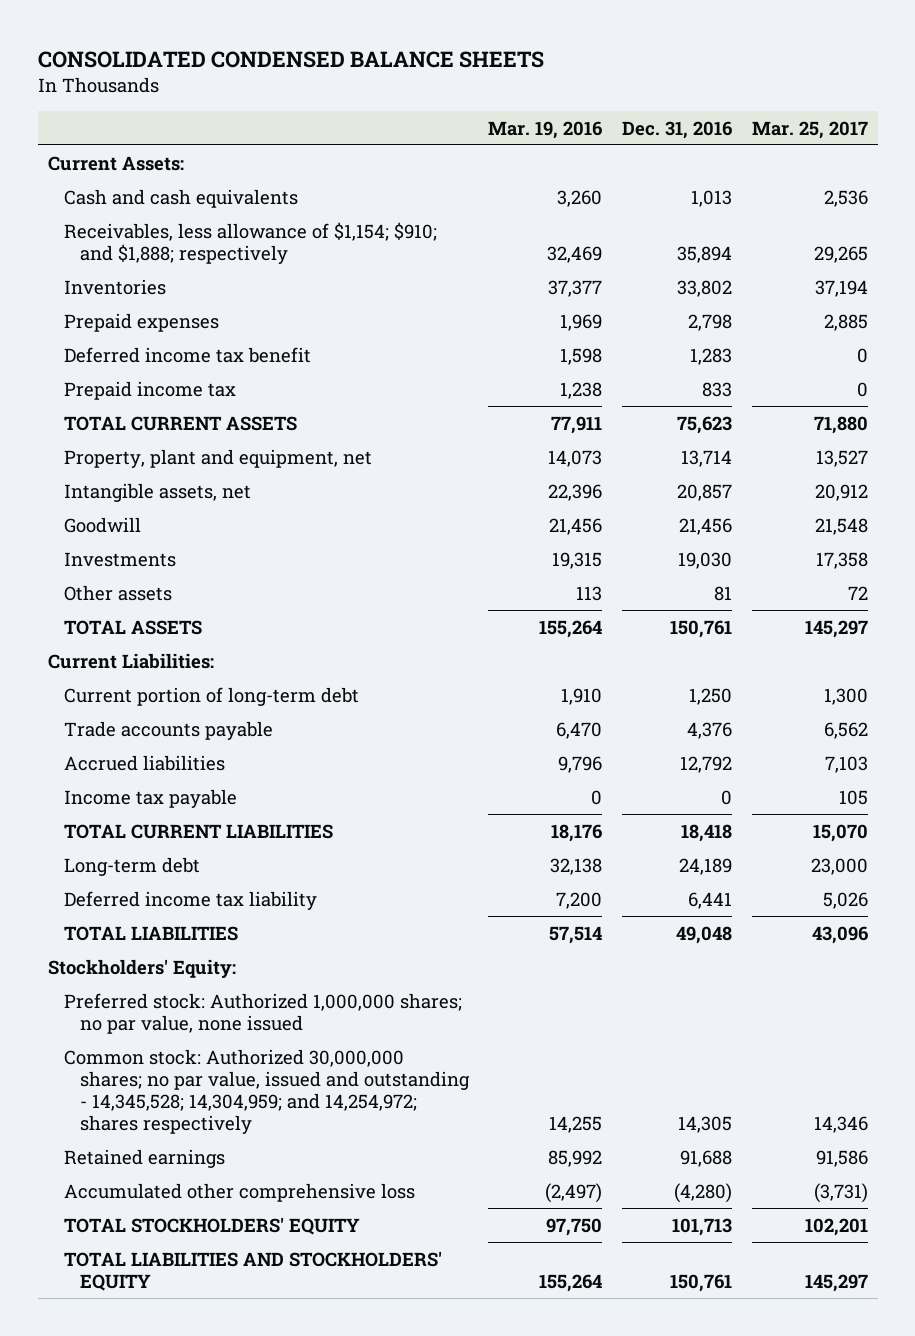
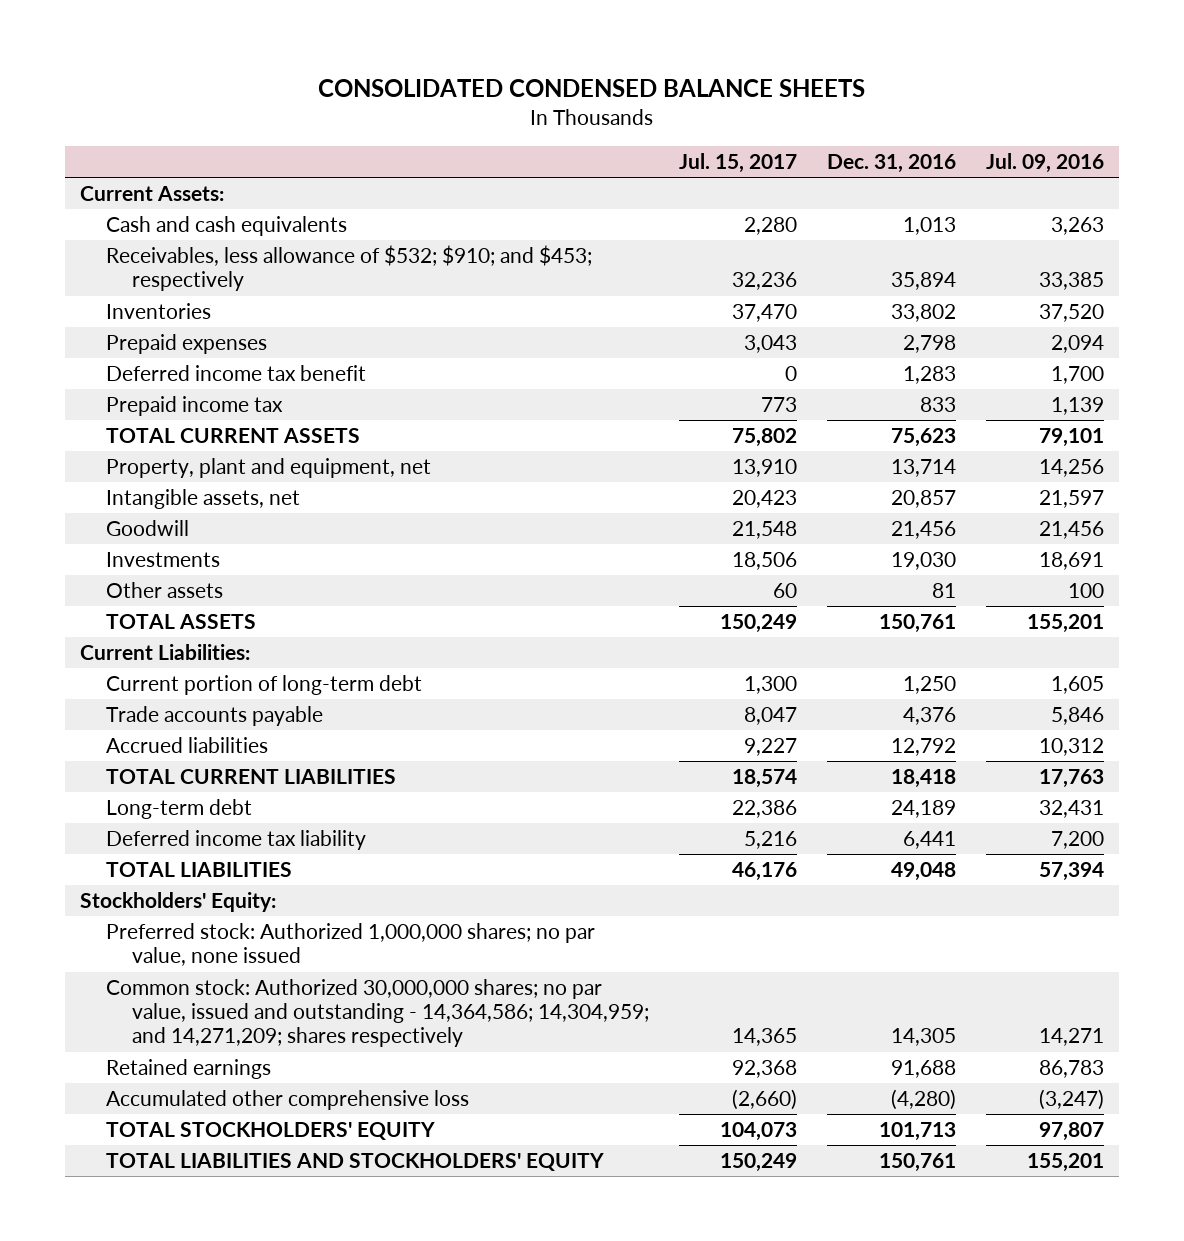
- | Mar. 19, 2016 | Dec. 31, 2016 | Mar. 25, 2017
+ | Jul. 15, 2017 | Dec. 31, 2016 | Jul. 09, 2016
- Receivables, less allowance of $1,154; $910; and $1,888; respectively | 32,469 | 35,894 | 29,265
+ Receivables, less allowance of $532; $910; and $453; respectively | 32,236 | 35,894 | 33,385
- Income tax payable | 0 | 0 | 105
- Common stock: Authorized 30,000,000 shares; no par value, issued and outstanding - 14,345,528; 14,304,959; and 14,254,972; shares respectively | 14,255 | 14,305 | 14,346
+ Common stock: Authorized 30,000,000 shares; no par value, issued and outstanding - 14,364,586; 14,304,959; and 14,271,209; shares respectively | 14,365 | 14,305 | 14,271

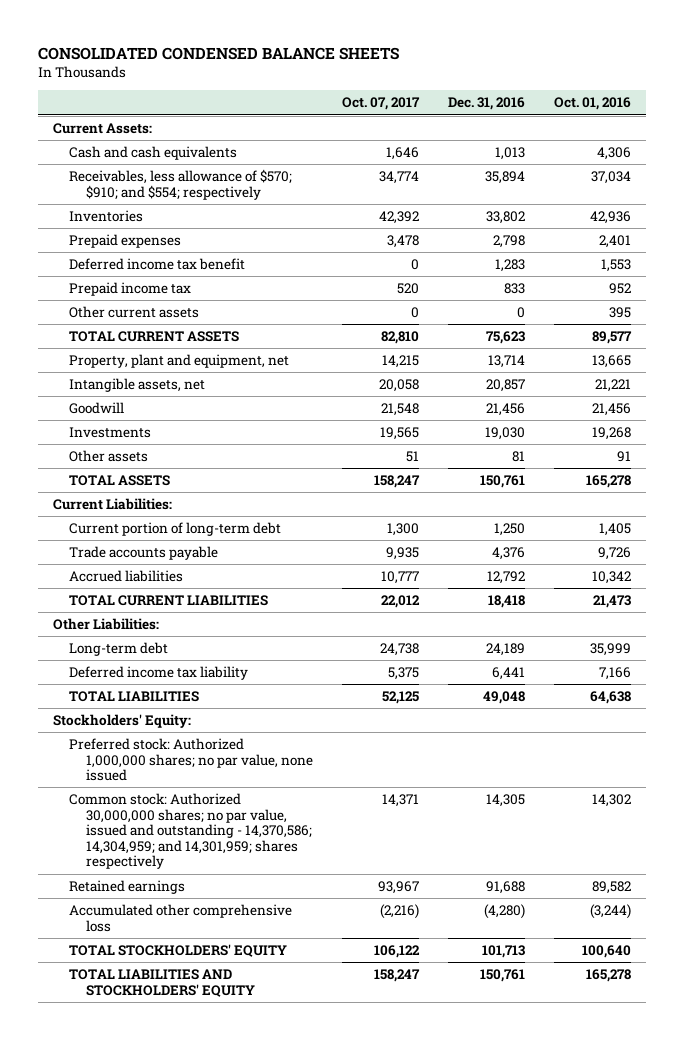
- | Jul. 15, 2017 | Dec. 31, 2016 | Jul. 09, 2016
+ | Oct. 07, 2017 | Dec. 31, 2016 | Oct. 01, 2016
- Receivables, less allowance of $532; $910; and $453; respectively | 32,236 | 35,894 | 33,385
+ Receivables, less allowance of $570; $910; and $554; respectively | 34,774 | 35,894 | 37,034
+ Other current assets | 0 | 0 | 395
+ Other Liabilities:
- Common stock: Authorized 30,000,000 shares; no par value, issued and outstanding - 14,364,586; 14,304,959; and 14,271,209; shares respectively | 14,365 | 14,305 | 14,271
+ Common stock: Authorized 30,000,000 shares; no par value, issued and outstanding - 14,370,586; 14,304,959; and 14,301,959; shares respectively | 14,371 | 14,305 | 14,302

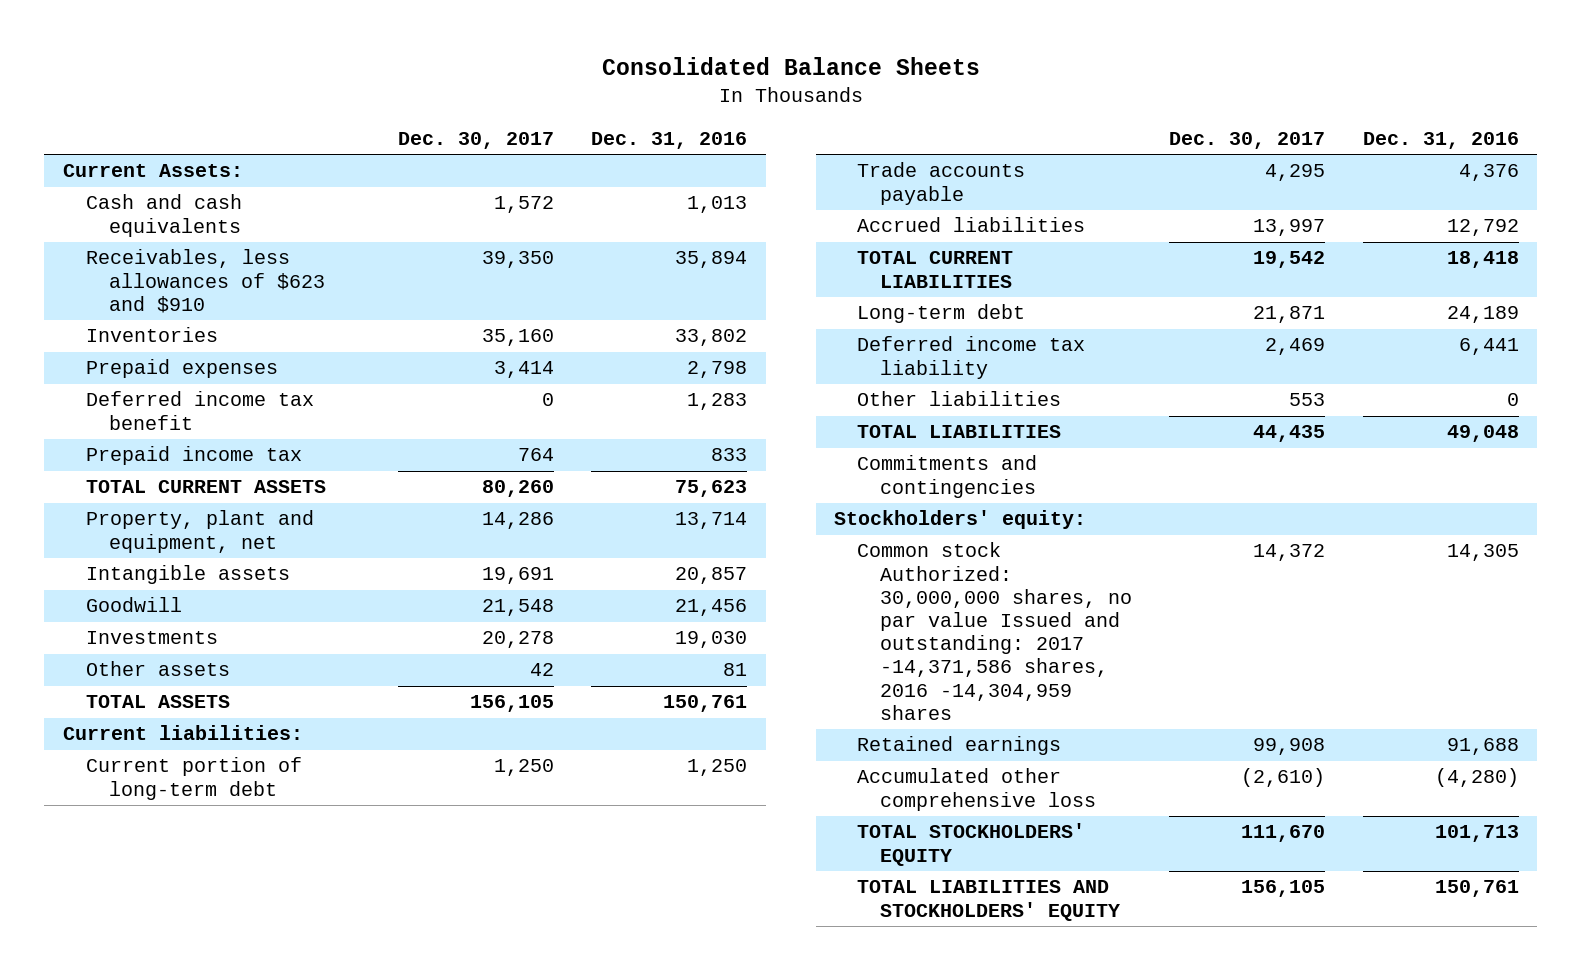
- CONSOLIDATED CONDENSED BALANCE SHEETS
+ Consolidated Balance Sheets
- | Oct. 07, 2017 | Dec. 31, 2016 | Oct. 01, 2016
+ | Dec. 30, 2017 | Dec. 31, 2016
- Receivables, less allowance of $570; $910; and $554; respectively | 34,774 | 35,894 | 37,034
+ Receivables, less allowances of $623 and $910 | 39,350 | 35,894
- Other current assets | 0 | 0 | 395
- Intangible assets, net | 20,058 | 20,857 | 21,221
+ Intangible assets | 19,691 | 20,857
- Current Liabilities:
+ Current liabilities:
- Other Liabilities:
+ Other liabilities | 553 | 0
- Stockholders' Equity:
- Preferred stock: Authorized 1,000,000 shares; no par value, none issued
- Common stock: Authorized 30,000,000 shares; no par value, issued and outstanding - 14,370,586; 14,304,959; and 14,301,959; shares respectively | 14,371 | 14,305 | 14,302
+ Commitments and contingencies
+ Stockholders' equity:
+ Common stock Authorized: 30,000,000 shares, no par value Issued and outstanding: 2017 -14,371,586 shares, 2016 -14,304,959 shares | 14,372 | 14,305

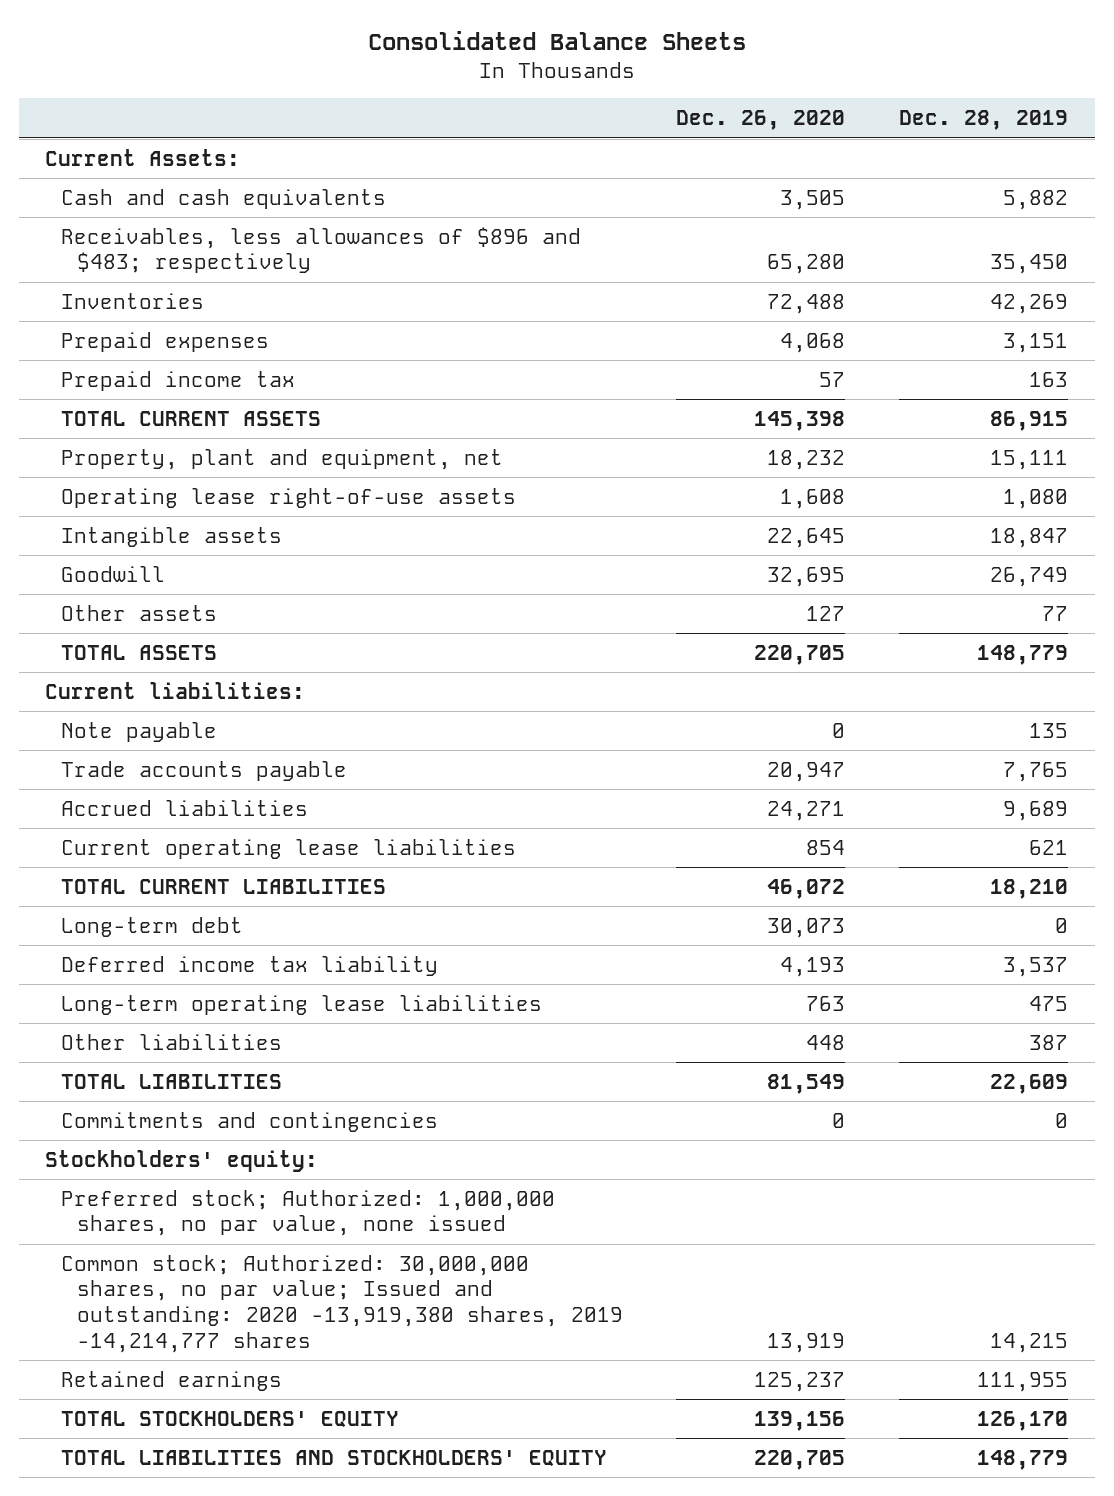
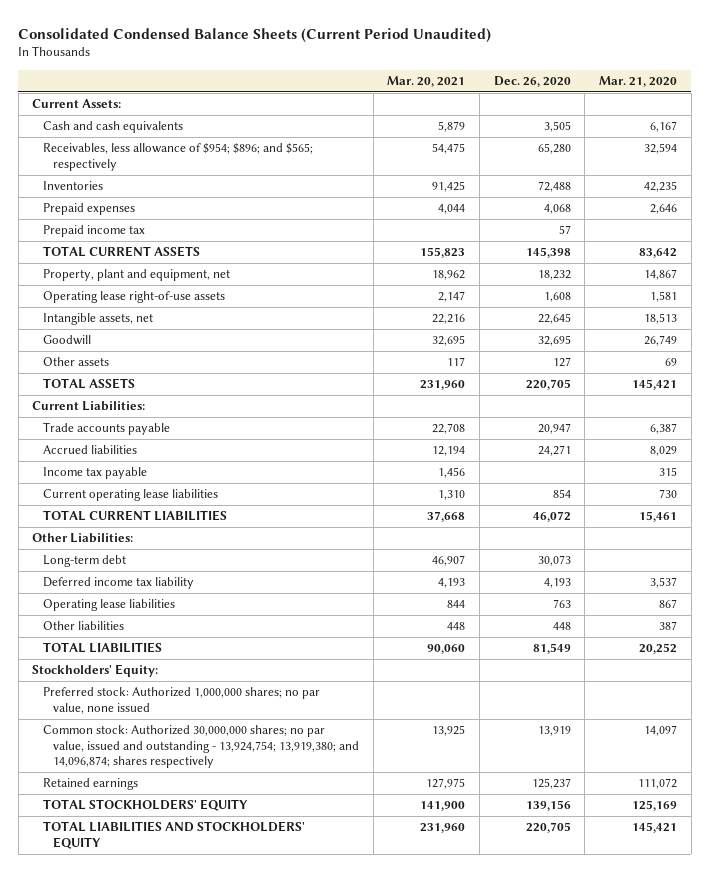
- Consolidated Balance Sheets
+ Consolidated Condensed Balance Sheets (Current Period Unaudited)
- | Dec. 26, 2020 | Dec. 28, 2019
+ | Mar. 20, 2021 | Dec. 26, 2020 | Mar. 21, 2020
- Receivables, less allowances of $896 and $483; respectively | 65,280 | 35,450
+ Receivables, less allowance of $954; $896; and $565; respectively | 54,475 | 65,280 | 32,594
- Intangible assets | 22,645 | 18,847
+ Intangible assets, net | 22,216 | 22,645 | 18,513
- Current liabilities:
- Note payable | 0 | 135
+ Current Liabilities:
+ Income tax payable | 1,456 | | 315
+ Other Liabilities:
- Long-term operating lease liabilities | 763 | 475
+ Operating lease liabilities | 844 | 763 | 867
- Commitments and contingencies | 0 | 0
- Stockholders' equity:
- Preferred stock; Authorized: 1,000,000 shares, no par value, none issued
- Common stock; Authorized: 30,000,000 shares, no par value; Issued and outstanding: 2020 -13,919,380 shares, 2019 -14,214,777 shares | 13,919 | 14,215
+ Stockholders' Equity:
+ Preferred stock: Authorized 1,000,000 shares; no par value, none issued
+ Common stock: Authorized 30,000,000 shares; no par value, issued and outstanding - 13,924,754; 13,919,380; and 14,096,874; shares respectively | 13,925 | 13,919 | 14,097

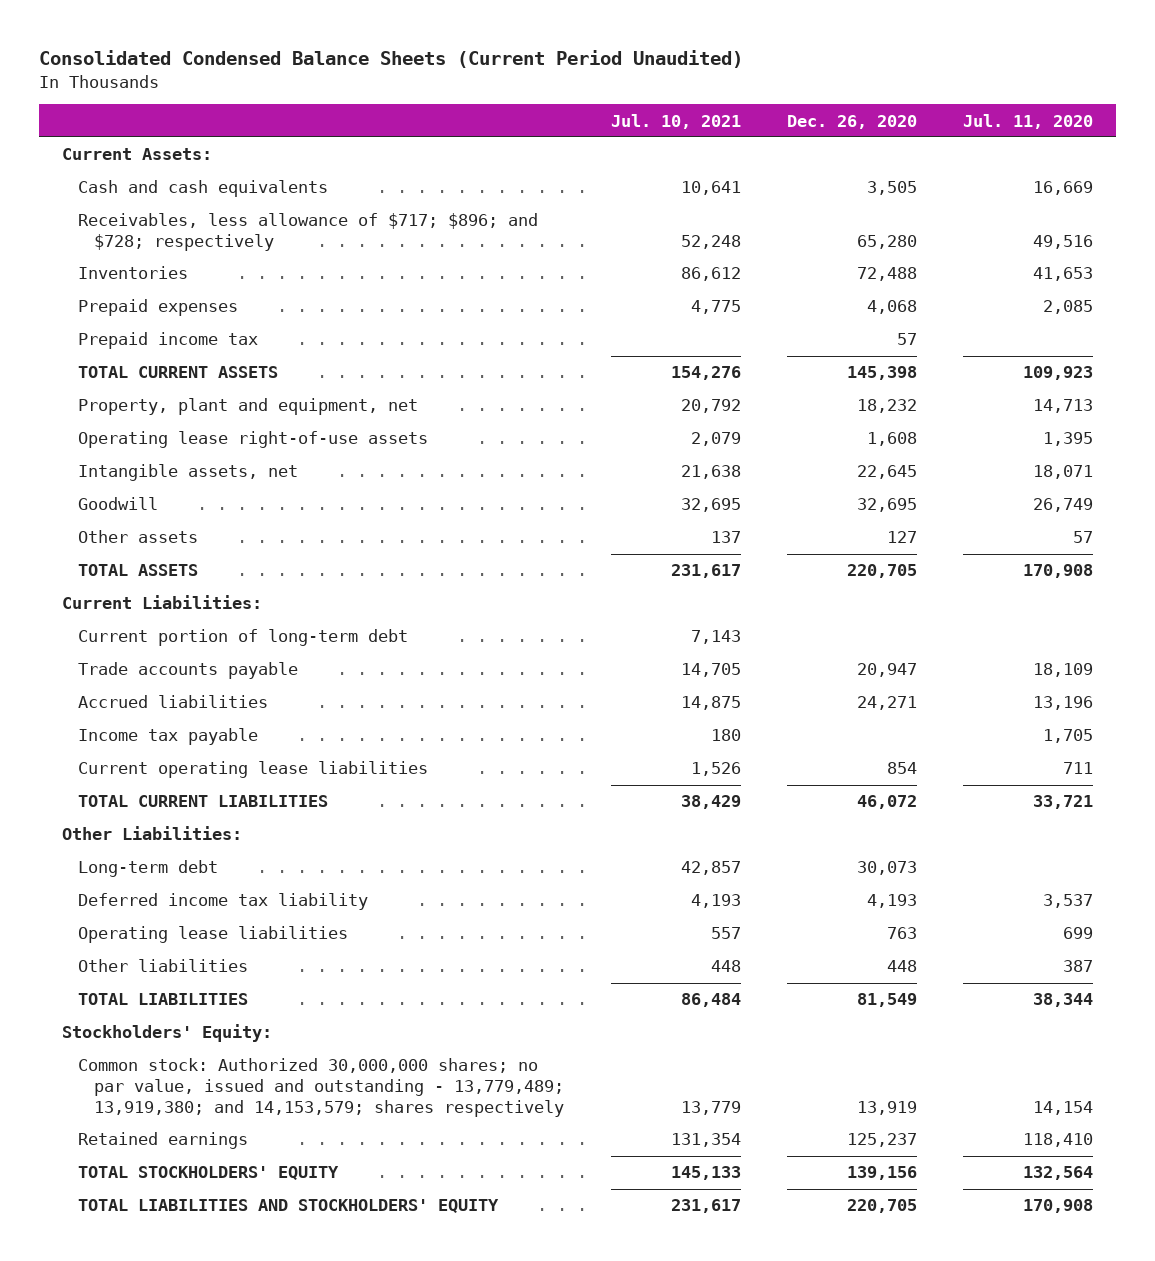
- | Mar. 20, 2021 | Dec. 26, 2020 | Mar. 21, 2020
+ | Jul. 10, 2021 | Dec. 26, 2020 | Jul. 11, 2020
- Receivables, less allowance of $954; $896; and $565; respectively | 54,475 | 65,280 | 32,594
+ Receivables, less allowance of $717; $896; and $728; respectively | 52,248 | 65,280 | 49,516
+ Current portion of long-term debt | 7,143 | |
- Preferred stock: Authorized 1,000,000 shares; no par value, none issued
- Common stock: Authorized 30,000,000 shares; no par value, issued and outstanding - 13,924,754; 13,919,380; and 14,096,874; shares respectively | 13,925 | 13,919 | 14,097
+ Common stock: Authorized 30,000,000 shares; no par value, issued and outstanding - 13,779,489; 13,919,380; and 14,153,579; shares respectively | 13,779 | 13,919 | 14,154

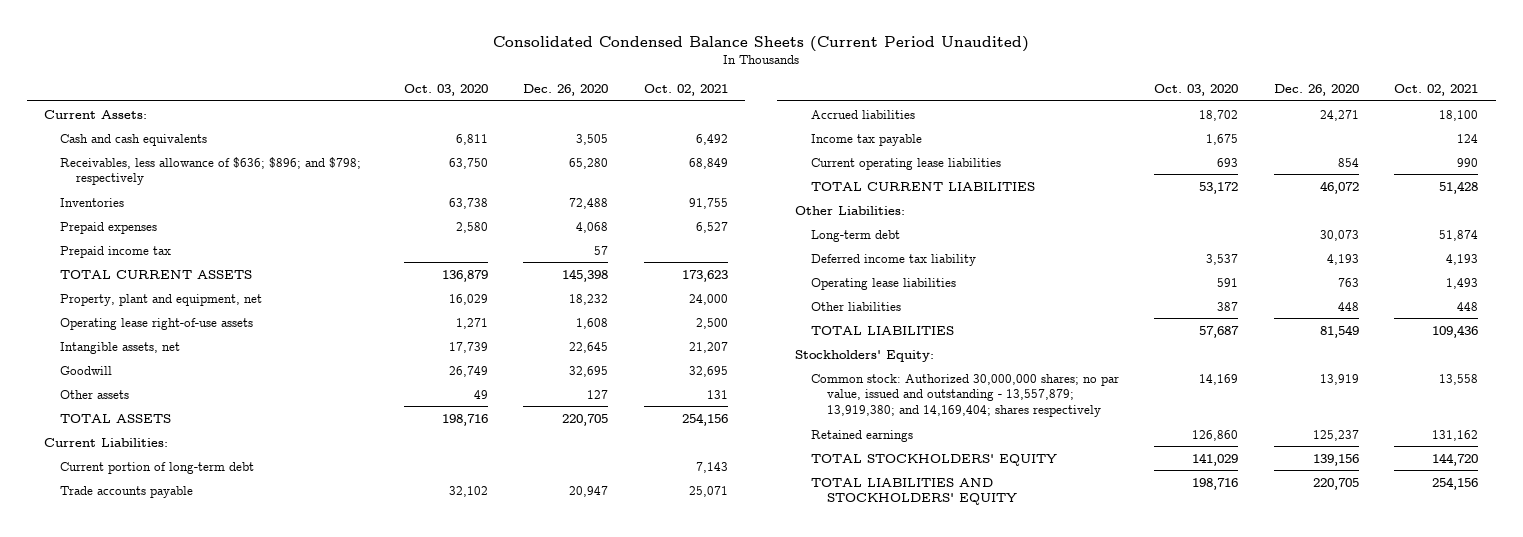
- | Jul. 10, 2021 | Dec. 26, 2020 | Jul. 11, 2020
+ | Oct. 03, 2020 | Dec. 26, 2020 | Oct. 02, 2021
- Receivables, less allowance of $717; $896; and $728; respectively | 52,248 | 65,280 | 49,516
+ Receivables, less allowance of $636; $896; and $798; respectively | 63,750 | 65,280 | 68,849
- Common stock: Authorized 30,000,000 shares; no par value, issued and outstanding - 13,779,489; 13,919,380; and 14,153,579; shares respectively | 13,779 | 13,919 | 14,154
+ Common stock: Authorized 30,000,000 shares; no par value, issued and outstanding - 13,557,879; 13,919,380; and 14,169,404; shares respectively | 14,169 | 13,919 | 13,558

